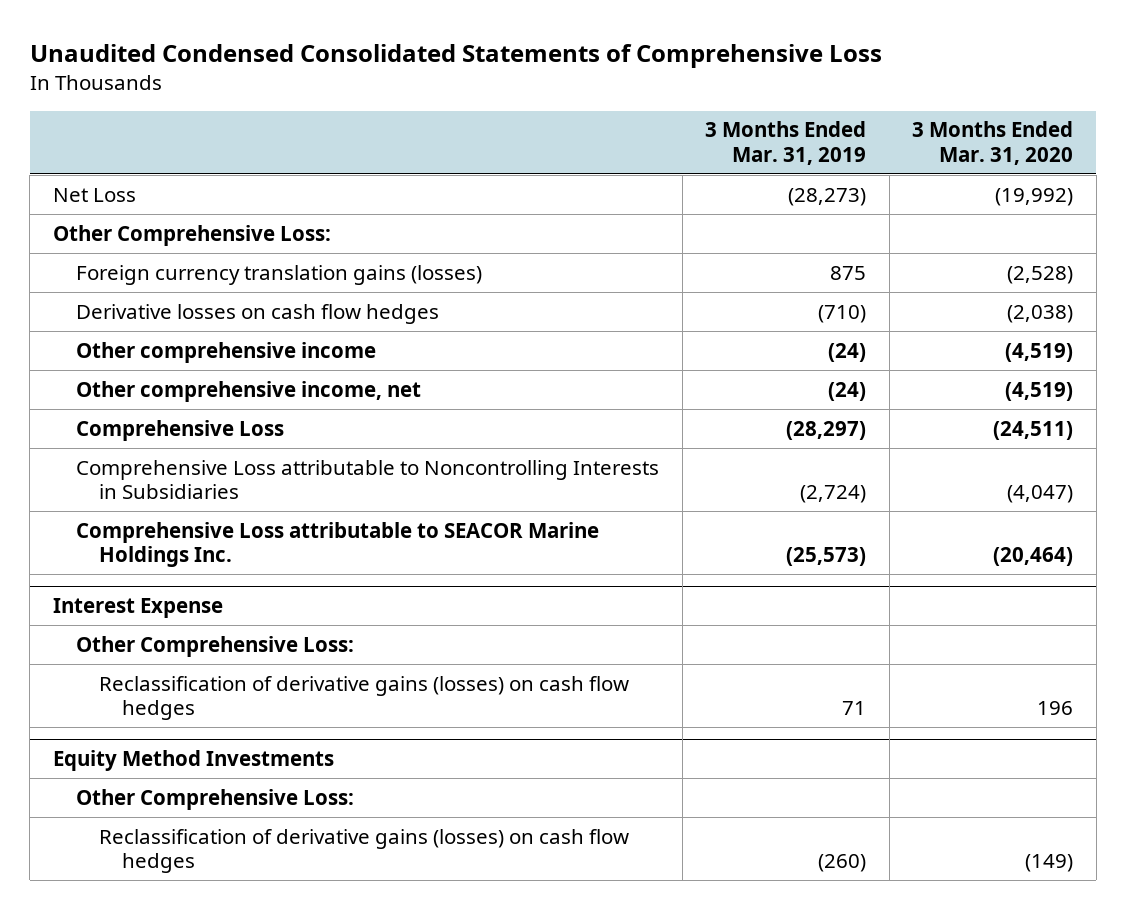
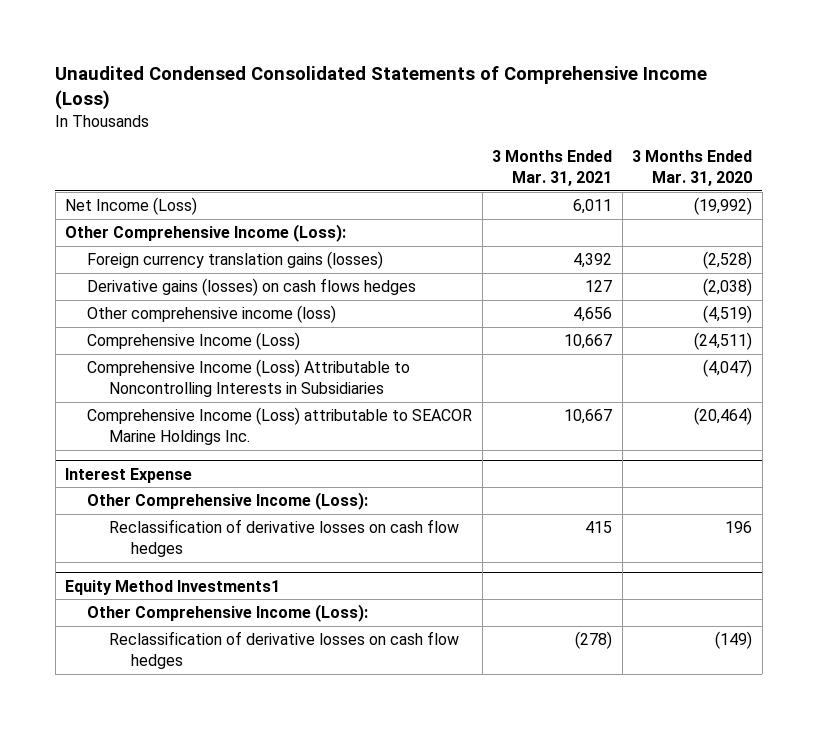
- Unaudited Condensed Consolidated Statements of Comprehensive Loss
+ Unaudited Condensed Consolidated Statements of Comprehensive Income (Loss)
- | 3 Months Ended Mar. 31, 2019 | 3 Months Ended Mar. 31, 2020
+ | 3 Months Ended Mar. 31, 2021 | 3 Months Ended Mar. 31, 2020
- Net Loss | (28,273) | (19,992)
- Other Comprehensive Loss:
+ Net Income (Loss) | 6,011 | (19,992)
+ Other Comprehensive Income (Loss):
- Derivative losses on cash flow hedges | (710) | (2,038)
- Other comprehensive income | (24) | (4,519)
- Other comprehensive income, net | (24) | (4,519)
- Comprehensive Loss | (28,297) | (24,511)
- Comprehensive Loss attributable to Noncontrolling Interests in Subsidiaries | (2,724) | (4,047)
- Comprehensive Loss attributable to SEACOR Marine Holdings Inc. | (25,573) | (20,464)
+ Derivative gains (losses) on cash flows hedges | 127 | (2,038)
+ Other comprehensive income (loss) | 4,656 | (4,519)
+ Comprehensive Income (Loss) | 10,667 | (24,511)
+ Comprehensive Income (Loss) Attributable to Noncontrolling Interests in Subsidiaries | | (4,047)
+ Comprehensive Income (Loss) attributable to SEACOR Marine Holdings Inc. | 10,667 | (20,464)
@ Interest Expense
- Other Comprehensive Loss:
- Reclassification of derivative gains (losses) on cash flow hedges | 71 | 196
- Equity Method Investments
- Other Comprehensive Loss:
- Reclassification of derivative gains (losses) on cash flow hedges | (260) | (149)
@ Interest Expense
+ Other Comprehensive Income (Loss):
+ Reclassification of derivative losses on cash flow hedges | 415 | 196
+ Equity Method Investments1
+ Other Comprehensive Income (Loss):
+ Reclassification of derivative losses on cash flow hedges | (278) | (149)

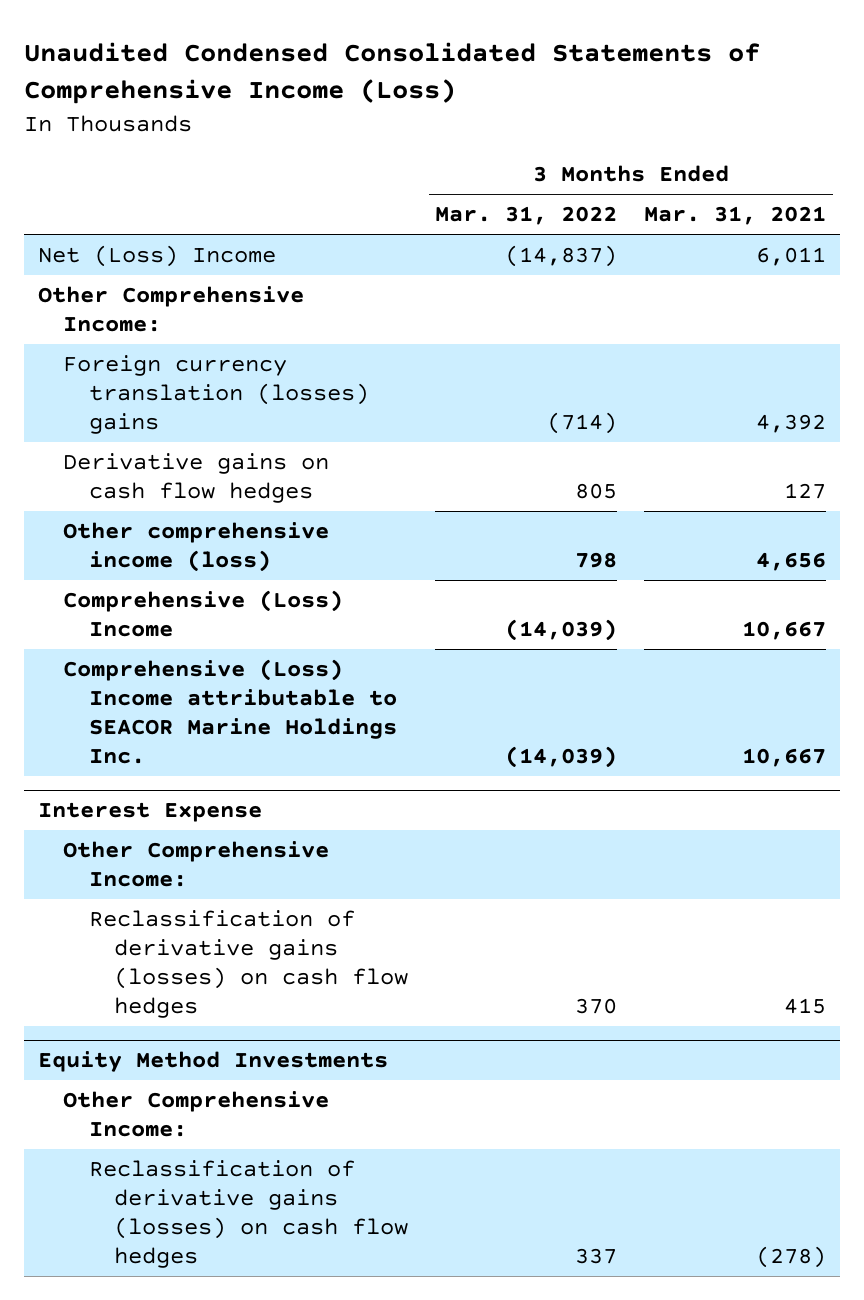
- | 3 Months Ended Mar. 31, 2021 | 3 Months Ended Mar. 31, 2020
+ | 3 Months Ended Mar. 31, 2022 | 3 Months Ended Mar. 31, 2021
- Net Income (Loss) | 6,011 | (19,992)
- Other Comprehensive Income (Loss):
- Foreign currency translation gains (losses) | 4,392 | (2,528)
- Derivative gains (losses) on cash flows hedges | 127 | (2,038)
+ Net (Loss) Income | (14,837) | 6,011
+ Other Comprehensive Income:
+ Foreign currency translation (losses) gains | (714) | 4,392
+ Derivative gains on cash flow hedges | 805 | 127
- Comprehensive Income (Loss) | 10,667 | (24,511)
- Comprehensive Income (Loss) Attributable to Noncontrolling Interests in Subsidiaries | | (4,047)
- Comprehensive Income (Loss) attributable to SEACOR Marine Holdings Inc. | 10,667 | (20,464)
+ Comprehensive (Loss) Income | (14,039) | 10,667
+ Comprehensive (Loss) Income attributable to SEACOR Marine Holdings Inc. | (14,039) | 10,667
@ Interest Expense
- Other Comprehensive Income (Loss):
- Reclassification of derivative losses on cash flow hedges | 415 | 196
- Equity Method Investments1
- Other Comprehensive Income (Loss):
- Reclassification of derivative losses on cash flow hedges | (278) | (149)
@ Interest Expense
+ Other Comprehensive Income:
+ Reclassification of derivative gains (losses) on cash flow hedges | 370 | 415
+ Equity Method Investments
+ Other Comprehensive Income:
+ Reclassification of derivative gains (losses) on cash flow hedges | 337 | (278)

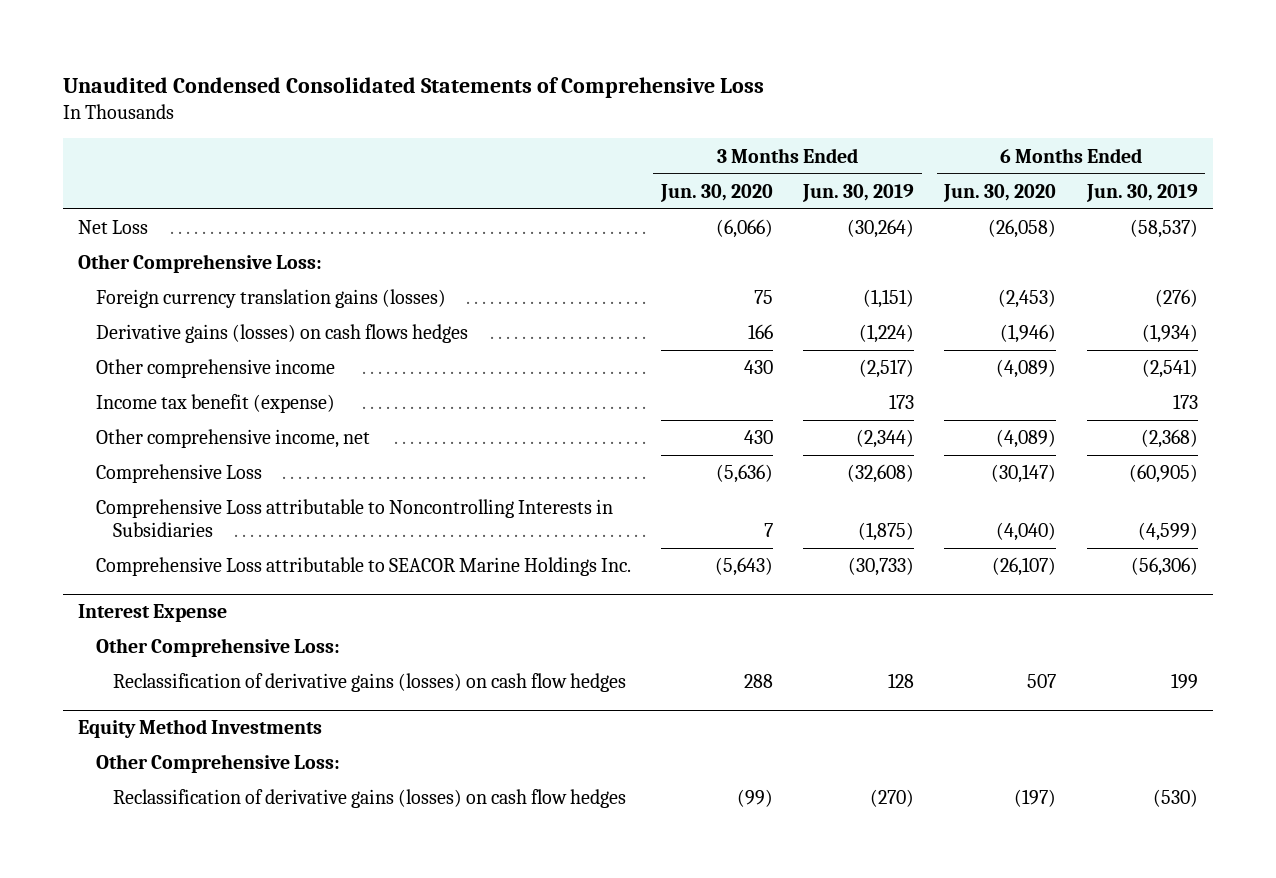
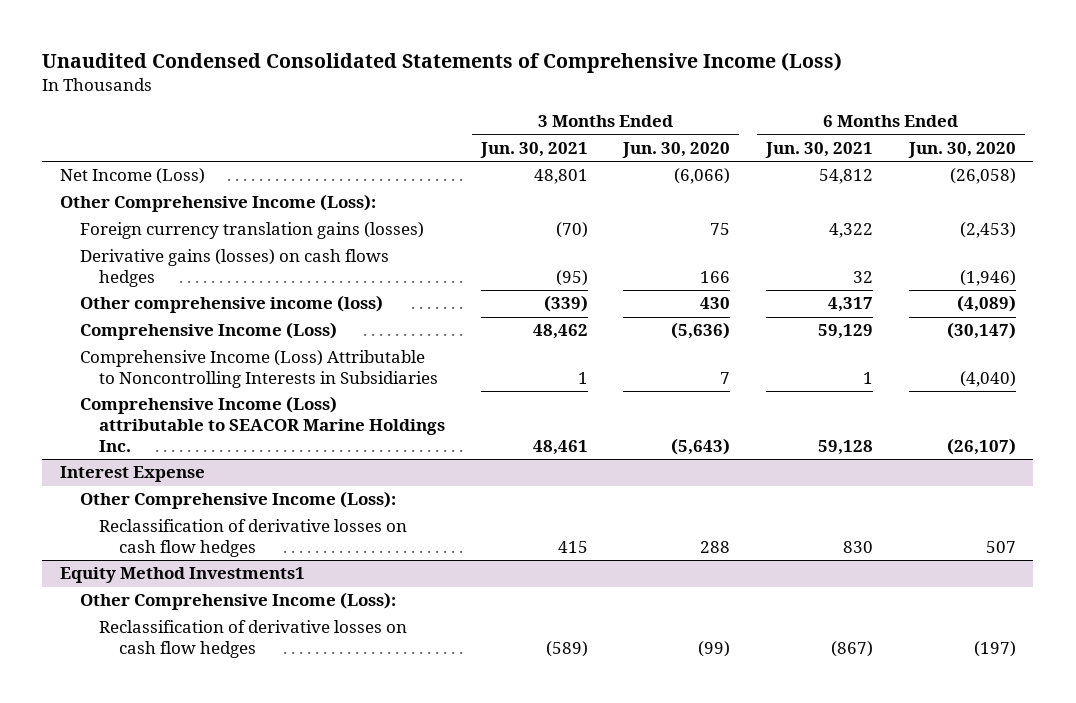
- Unaudited Condensed Consolidated Statements of Comprehensive Loss
+ Unaudited Condensed Consolidated Statements of Comprehensive Income (Loss)
- | 3 Months Ended Jun. 30, 2020 | 3 Months Ended Jun. 30, 2019 | 6 Months Ended Jun. 30, 2020 | 6 Months Ended Jun. 30, 2019
+ | 3 Months Ended Jun. 30, 2021 | 3 Months Ended Jun. 30, 2020 | 6 Months Ended Jun. 30, 2021 | 6 Months Ended Jun. 30, 2020
- Net Loss | (6,066) | (30,264) | (26,058) | (58,537)
- Other Comprehensive Loss:
+ Net Income (Loss) | 48,801 | (6,066) | 54,812 | (26,058)
+ Other Comprehensive Income (Loss):
- Other comprehensive income | 430 | (2,517) | (4,089) | (2,541)
- Income tax benefit (expense) | | 173 | | 173
- Other comprehensive income, net | 430 | (2,344) | (4,089) | (2,368)
- Comprehensive Loss | (5,636) | (32,608) | (30,147) | (60,905)
- Comprehensive Loss attributable to Noncontrolling Interests in Subsidiaries | 7 | (1,875) | (4,040) | (4,599)
- Comprehensive Loss attributable to SEACOR Marine Holdings Inc. | (5,643) | (30,733) | (26,107) | (56,306)
+ Other comprehensive income (loss) | (339) | 430 | 4,317 | (4,089)
+ Comprehensive Income (Loss) | 48,462 | (5,636) | 59,129 | (30,147)
+ Comprehensive Income (Loss) Attributable to Noncontrolling Interests in Subsidiaries | 1 | 7 | 1 | (4,040)
+ Comprehensive Income (Loss) attributable to SEACOR Marine Holdings Inc. | 48,461 | (5,643) | 59,128 | (26,107)
@ Interest Expense
- Other Comprehensive Loss:
- Reclassification of derivative gains (losses) on cash flow hedges | 288 | 128 | 507 | 199
- Equity Method Investments
- Other Comprehensive Loss:
- Reclassification of derivative gains (losses) on cash flow hedges | (99) | (270) | (197) | (530)
@ Interest Expense
+ Other Comprehensive Income (Loss):
+ Reclassification of derivative losses on cash flow hedges | 415 | 288 | 830 | 507
+ Equity Method Investments1
+ Other Comprehensive Income (Loss):
+ Reclassification of derivative losses on cash flow hedges | (589) | (99) | (867) | (197)

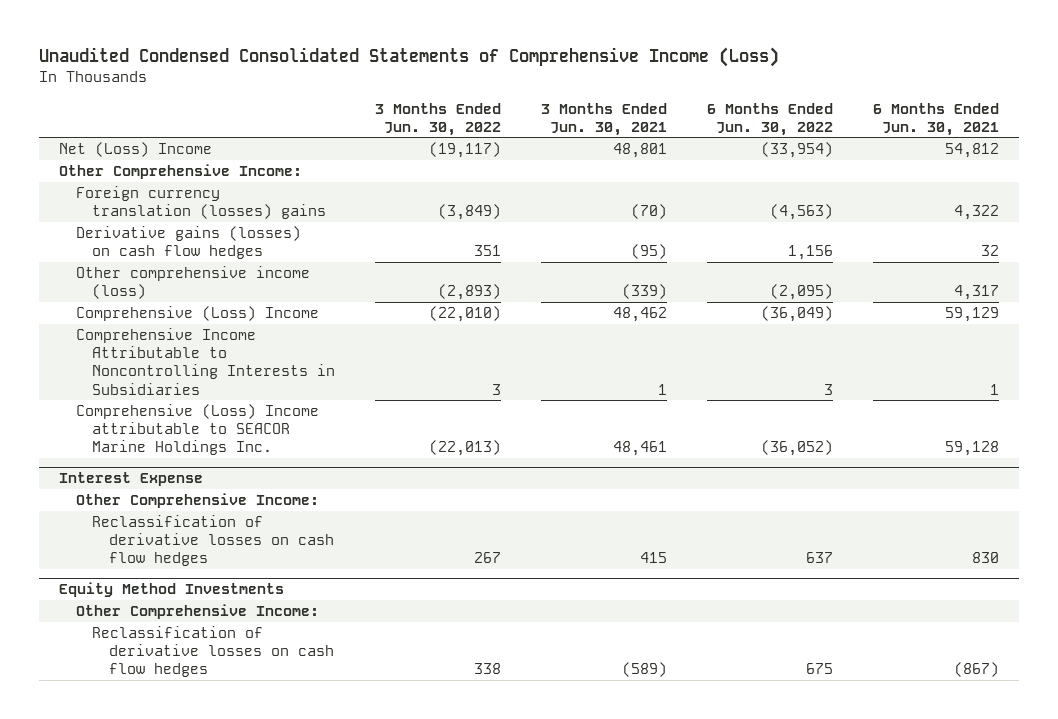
- | 3 Months Ended Jun. 30, 2021 | 3 Months Ended Jun. 30, 2020 | 6 Months Ended Jun. 30, 2021 | 6 Months Ended Jun. 30, 2020
+ | 3 Months Ended Jun. 30, 2022 | 3 Months Ended Jun. 30, 2021 | 6 Months Ended Jun. 30, 2022 | 6 Months Ended Jun. 30, 2021
- Net Income (Loss) | 48,801 | (6,066) | 54,812 | (26,058)
- Other Comprehensive Income (Loss):
- Foreign currency translation gains (losses) | (70) | 75 | 4,322 | (2,453)
- Derivative gains (losses) on cash flows hedges | (95) | 166 | 32 | (1,946)
+ Net (Loss) Income | (19,117) | 48,801 | (33,954) | 54,812
+ Other Comprehensive Income:
+ Foreign currency translation (losses) gains | (3,849) | (70) | (4,563) | 4,322
+ Derivative gains (losses) on cash flow hedges | 351 | (95) | 1,156 | 32
- Comprehensive Income (Loss) | 48,462 | (5,636) | 59,129 | (30,147)
- Comprehensive Income (Loss) Attributable to Noncontrolling Interests in Subsidiaries | 1 | 7 | 1 | (4,040)
- Comprehensive Income (Loss) attributable to SEACOR Marine Holdings Inc. | 48,461 | (5,643) | 59,128 | (26,107)
+ Comprehensive (Loss) Income | (22,010) | 48,462 | (36,049) | 59,129
+ Comprehensive Income Attributable to Noncontrolling Interests in Subsidiaries | 3 | 1 | 3 | 1
+ Comprehensive (Loss) Income attributable to SEACOR Marine Holdings Inc. | (22,013) | 48,461 | (36,052) | 59,128
@ Interest Expense
- Other Comprehensive Income (Loss):
+ Other Comprehensive Income:
- Equity Method Investments1
- Other Comprehensive Income (Loss):
+ Equity Method Investments
+ Other Comprehensive Income:

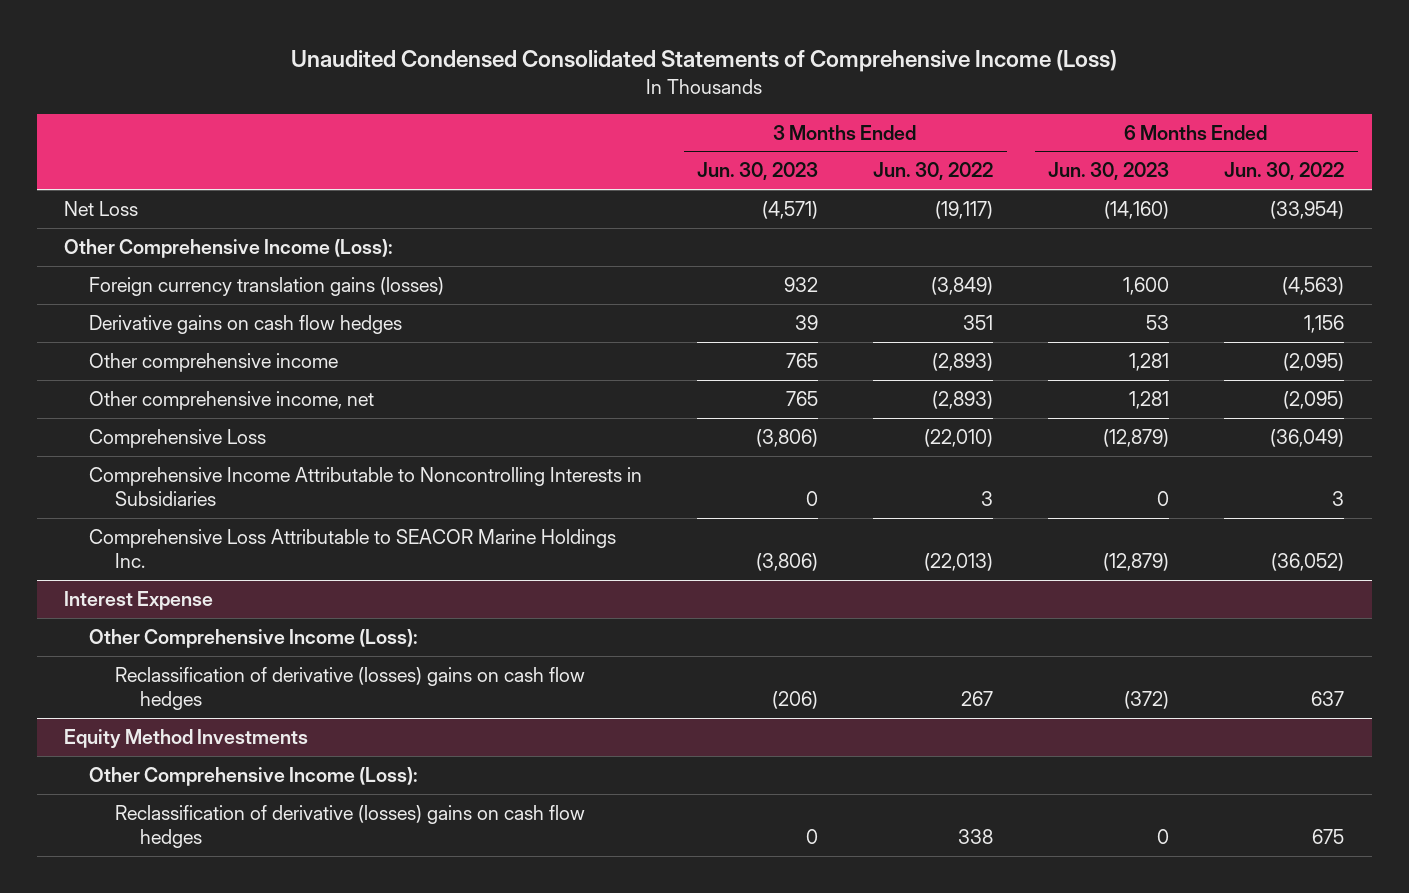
- | 3 Months Ended Jun. 30, 2022 | 3 Months Ended Jun. 30, 2021 | 6 Months Ended Jun. 30, 2022 | 6 Months Ended Jun. 30, 2021
+ | 3 Months Ended Jun. 30, 2023 | 3 Months Ended Jun. 30, 2022 | 6 Months Ended Jun. 30, 2023 | 6 Months Ended Jun. 30, 2022
- Net (Loss) Income | (19,117) | 48,801 | (33,954) | 54,812
- Other Comprehensive Income:
- Foreign currency translation (losses) gains | (3,849) | (70) | (4,563) | 4,322
- Derivative gains (losses) on cash flow hedges | 351 | (95) | 1,156 | 32
- Other comprehensive income (loss) | (2,893) | (339) | (2,095) | 4,317
- Comprehensive (Loss) Income | (22,010) | 48,462 | (36,049) | 59,129
+ Net Loss | (4,571) | (19,117) | (14,160) | (33,954)
+ Other Comprehensive Income (Loss):
+ Foreign currency translation gains (losses) | 932 | (3,849) | 1,600 | (4,563)
+ Derivative gains on cash flow hedges | 39 | 351 | 53 | 1,156
+ Other comprehensive income | 765 | (2,893) | 1,281 | (2,095)
+ Other comprehensive income, net | 765 | (2,893) | 1,281 | (2,095)
+ Comprehensive Loss | (3,806) | (22,010) | (12,879) | (36,049)
- Comprehensive (Loss) Income attributable to SEACOR Marine Holdings Inc. | (22,013) | 48,461 | (36,052) | 59,128
+ Comprehensive Loss Attributable to SEACOR Marine Holdings Inc. | (3,806) | (22,013) | (12,879) | (36,052)
@ Interest Expense
- Other Comprehensive Income:
- Reclassification of derivative losses on cash flow hedges | 267 | 415 | 637 | 830
+ Other Comprehensive Income (Loss):
+ Reclassification of derivative (losses) gains on cash flow hedges | (206) | 267 | (372) | 637
@ Equity Method Investments
- Other Comprehensive Income:
- Reclassification of derivative losses on cash flow hedges | 338 | (589) | 675 | (867)
+ Other Comprehensive Income (Loss):
+ Reclassification of derivative (losses) gains on cash flow hedges | 0 | 338 | 0 | 675

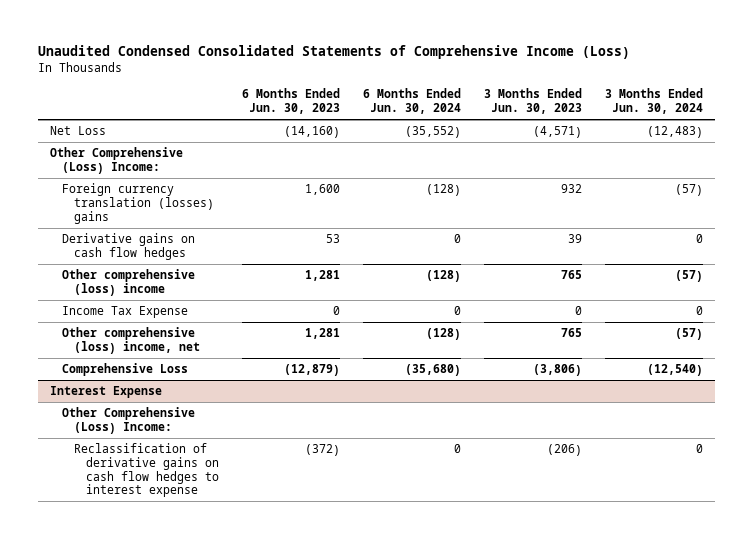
- | 3 Months Ended Jun. 30, 2023 | 3 Months Ended Jun. 30, 2022 | 6 Months Ended Jun. 30, 2023 | 6 Months Ended Jun. 30, 2022
+ | 6 Months Ended Jun. 30, 2023 | 6 Months Ended Jun. 30, 2024 | 3 Months Ended Jun. 30, 2023 | 3 Months Ended Jun. 30, 2024
- Other Comprehensive Income (Loss):
- Foreign currency translation gains (losses) | 932 | (3,849) | 1,600 | (4,563)
+ Other Comprehensive (Loss) Income:
+ Foreign currency translation (losses) gains | 1,600 | (128) | 932 | (57)
- Other comprehensive income | 765 | (2,893) | 1,281 | (2,095)
- Other comprehensive income, net | 765 | (2,893) | 1,281 | (2,095)
+ Other comprehensive (loss) income | 1,281 | (128) | 765 | (57)
+ Income Tax Expense | 0 | 0 | 0 | 0
+ Other comprehensive (loss) income, net | 1,281 | (128) | 765 | (57)
- Comprehensive Income Attributable to Noncontrolling Interests in Subsidiaries | 0 | 3 | 0 | 3
- Comprehensive Loss Attributable to SEACOR Marine Holdings Inc. | (3,806) | (22,013) | (12,879) | (36,052)
@ Interest Expense
- Other Comprehensive Income (Loss):
- Reclassification of derivative (losses) gains on cash flow hedges | (206) | 267 | (372) | 637
- Equity Method Investments
- Other Comprehensive Income (Loss):
- Reclassification of derivative (losses) gains on cash flow hedges | 0 | 338 | 0 | 675
@ Interest Expense
+ Other Comprehensive (Loss) Income:
+ Reclassification of derivative gains on cash flow hedges to interest expense | (372) | 0 | (206) | 0

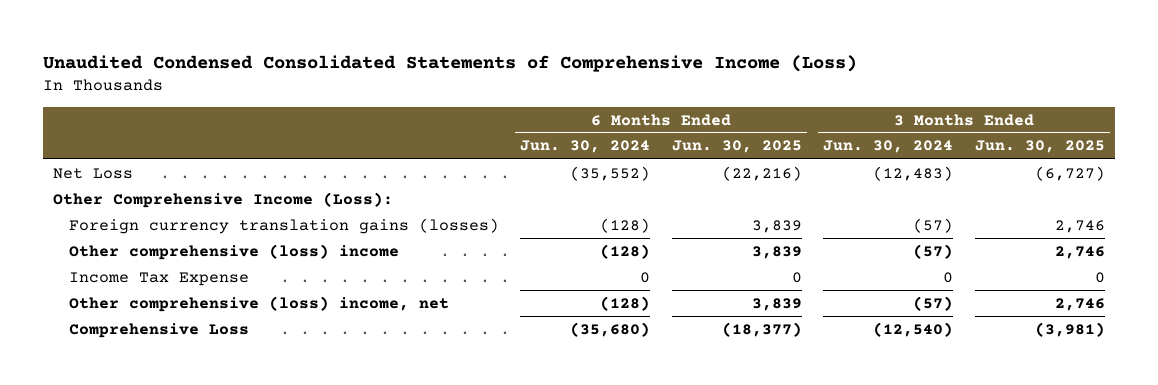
- | 6 Months Ended Jun. 30, 2023 | 6 Months Ended Jun. 30, 2024 | 3 Months Ended Jun. 30, 2023 | 3 Months Ended Jun. 30, 2024
+ | 6 Months Ended Jun. 30, 2024 | 6 Months Ended Jun. 30, 2025 | 3 Months Ended Jun. 30, 2024 | 3 Months Ended Jun. 30, 2025
- Other Comprehensive (Loss) Income:
- Foreign currency translation (losses) gains | 1,600 | (128) | 932 | (57)
- Derivative gains on cash flow hedges | 53 | 0 | 39 | 0
+ Other Comprehensive Income (Loss):
+ Foreign currency translation gains (losses) | (128) | 3,839 | (57) | 2,746
- Interest Expense
- Other Comprehensive (Loss) Income:
- Reclassification of derivative gains on cash flow hedges to interest expense | (372) | 0 | (206) | 0

